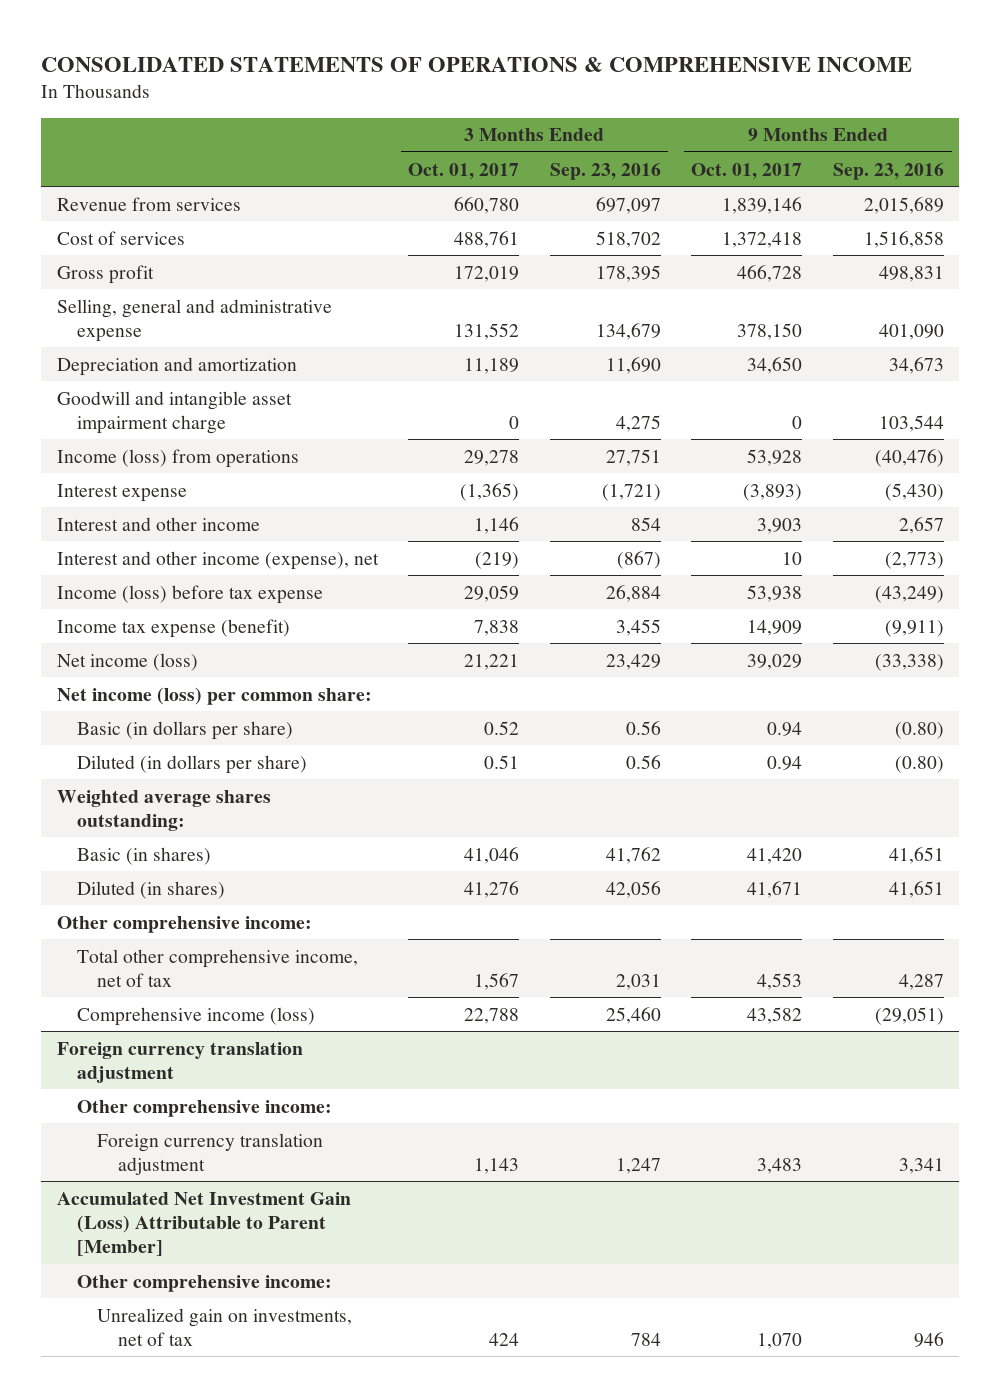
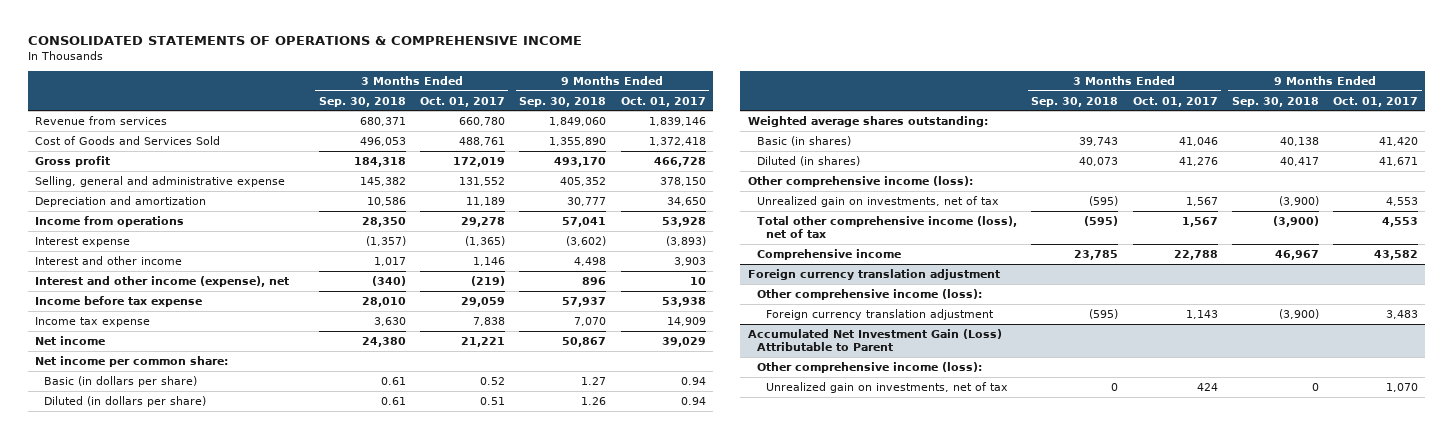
- | 3 Months Ended Oct. 01, 2017 | 3 Months Ended Sep. 23, 2016 | 9 Months Ended Oct. 01, 2017 | 9 Months Ended Sep. 23, 2016
+ | 3 Months Ended Sep. 30, 2018 | 3 Months Ended Oct. 01, 2017 | 9 Months Ended Sep. 30, 2018 | 9 Months Ended Oct. 01, 2017
- Cost of services | 488,761 | 518,702 | 1,372,418 | 1,516,858
+ Cost of Goods and Services Sold | 496,053 | 488,761 | 1,355,890 | 1,372,418
- Goodwill and intangible asset impairment charge | 0 | 4,275 | 0 | 103,544
- Income (loss) from operations | 29,278 | 27,751 | 53,928 | (40,476)
+ Income from operations | 28,350 | 29,278 | 57,041 | 53,928
- Income (loss) before tax expense | 29,059 | 26,884 | 53,938 | (43,249)
- Income tax expense (benefit) | 7,838 | 3,455 | 14,909 | (9,911)
- Net income (loss) | 21,221 | 23,429 | 39,029 | (33,338)
- Net income (loss) per common share:
+ Income before tax expense | 28,010 | 29,059 | 57,937 | 53,938
+ Income tax expense | 3,630 | 7,838 | 7,070 | 14,909
+ Net income | 24,380 | 21,221 | 50,867 | 39,029
+ Net income per common share:
- Other comprehensive income:
- Total other comprehensive income, net of tax | 1,567 | 2,031 | 4,553 | 4,287
- Comprehensive income (loss) | 22,788 | 25,460 | 43,582 | (29,051)
+ Other comprehensive income (loss):
+ Unrealized gain on investments, net of tax | (595) | 1,567 | (3,900) | 4,553
+ Total other comprehensive income (loss), net of tax | (595) | 1,567 | (3,900) | 4,553
+ Comprehensive income | 23,785 | 22,788 | 46,967 | 43,582
@ Foreign currency translation adjustment
- Other comprehensive income:
+ Other comprehensive income (loss):
- Accumulated Net Investment Gain (Loss) Attributable to Parent [Member]
- Other comprehensive income:
+ Accumulated Net Investment Gain (Loss) Attributable to Parent
+ Other comprehensive income (loss):

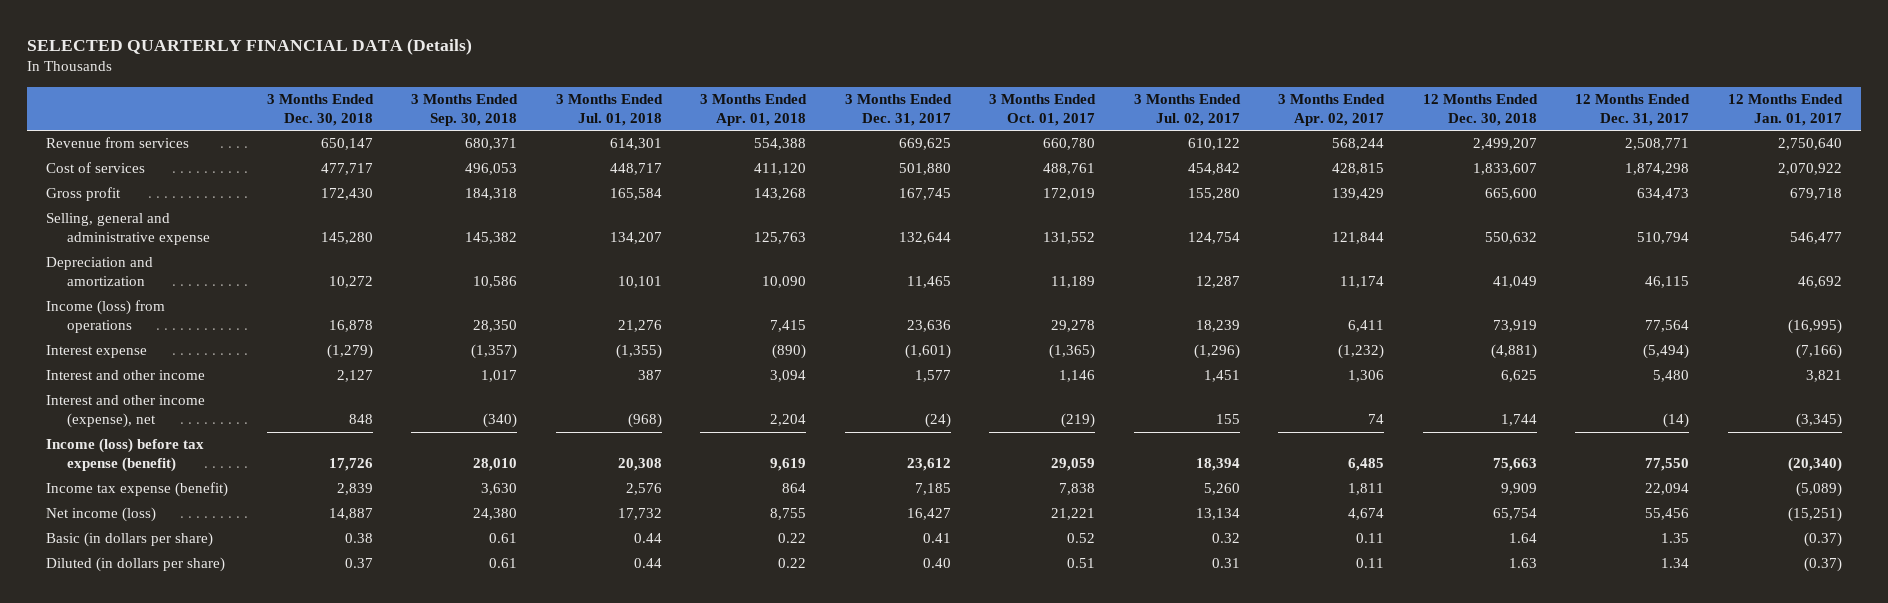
- CONSOLIDATED STATEMENTS OF OPERATIONS & COMPREHENSIVE INCOME
+ SELECTED QUARTERLY FINANCIAL DATA (Details)
- | 3 Months Ended Sep. 30, 2018 | 3 Months Ended Oct. 01, 2017 | 9 Months Ended Sep. 30, 2018 | 9 Months Ended Oct. 01, 2017
+ | 3 Months Ended Dec. 30, 2018 | 3 Months Ended Sep. 30, 2018 | 3 Months Ended Jul. 01, 2018 | 3 Months Ended Apr. 01, 2018 | 3 Months Ended Dec. 31, 2017 | 3 Months Ended Oct. 01, 2017 | 3 Months Ended Jul. 02, 2017 | 3 Months Ended Apr. 02, 2017 | 12 Months Ended Dec. 30, 2018 | 12 Months Ended Dec. 31, 2017 | 12 Months Ended Jan. 01, 2017
- Cost of Goods and Services Sold | 496,053 | 488,761 | 1,355,890 | 1,372,418
+ Cost of services | 477,717 | 496,053 | 448,717 | 411,120 | 501,880 | 488,761 | 454,842 | 428,815 | 1,833,607 | 1,874,298 | 2,070,922
- Income from operations | 28,350 | 29,278 | 57,041 | 53,928
+ Income (loss) from operations | 16,878 | 28,350 | 21,276 | 7,415 | 23,636 | 29,278 | 18,239 | 6,411 | 73,919 | 77,564 | (16,995)
- Income before tax expense | 28,010 | 29,059 | 57,937 | 53,938
- Income tax expense | 3,630 | 7,838 | 7,070 | 14,909
- Net income | 24,380 | 21,221 | 50,867 | 39,029
- Net income per common share:
+ Income (loss) before tax expense (benefit) | 17,726 | 28,010 | 20,308 | 9,619 | 23,612 | 29,059 | 18,394 | 6,485 | 75,663 | 77,550 | (20,340)
+ Income tax expense (benefit) | 2,839 | 3,630 | 2,576 | 864 | 7,185 | 7,838 | 5,260 | 1,811 | 9,909 | 22,094 | (5,089)
+ Net income (loss) | 14,887 | 24,380 | 17,732 | 8,755 | 16,427 | 21,221 | 13,134 | 4,674 | 65,754 | 55,456 | (15,251)
- Weighted average shares outstanding:
- Basic (in shares) | 39,743 | 41,046 | 40,138 | 41,420
- Diluted (in shares) | 40,073 | 41,276 | 40,417 | 41,671
- Other comprehensive income (loss):
- Unrealized gain on investments, net of tax | (595) | 1,567 | (3,900) | 4,553
- Total other comprehensive income (loss), net of tax | (595) | 1,567 | (3,900) | 4,553
- Comprehensive income | 23,785 | 22,788 | 46,967 | 43,582
- Foreign currency translation adjustment
- Other comprehensive income (loss):
- Foreign currency translation adjustment | (595) | 1,143 | (3,900) | 3,483
- Accumulated Net Investment Gain (Loss) Attributable to Parent
- Other comprehensive income (loss):
- Unrealized gain on investments, net of tax | 0 | 424 | 0 | 1,070

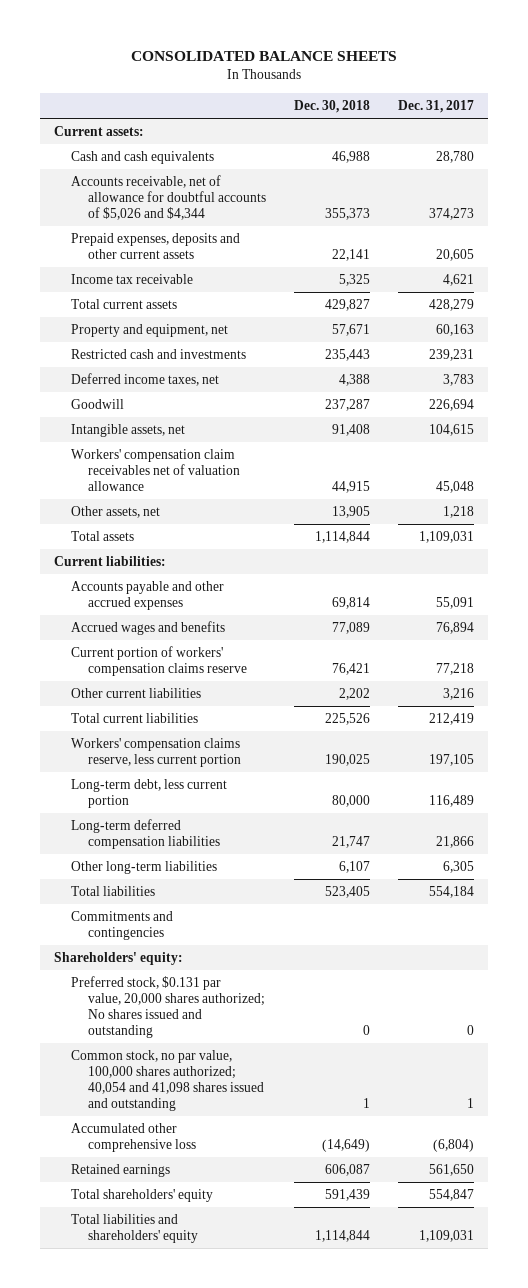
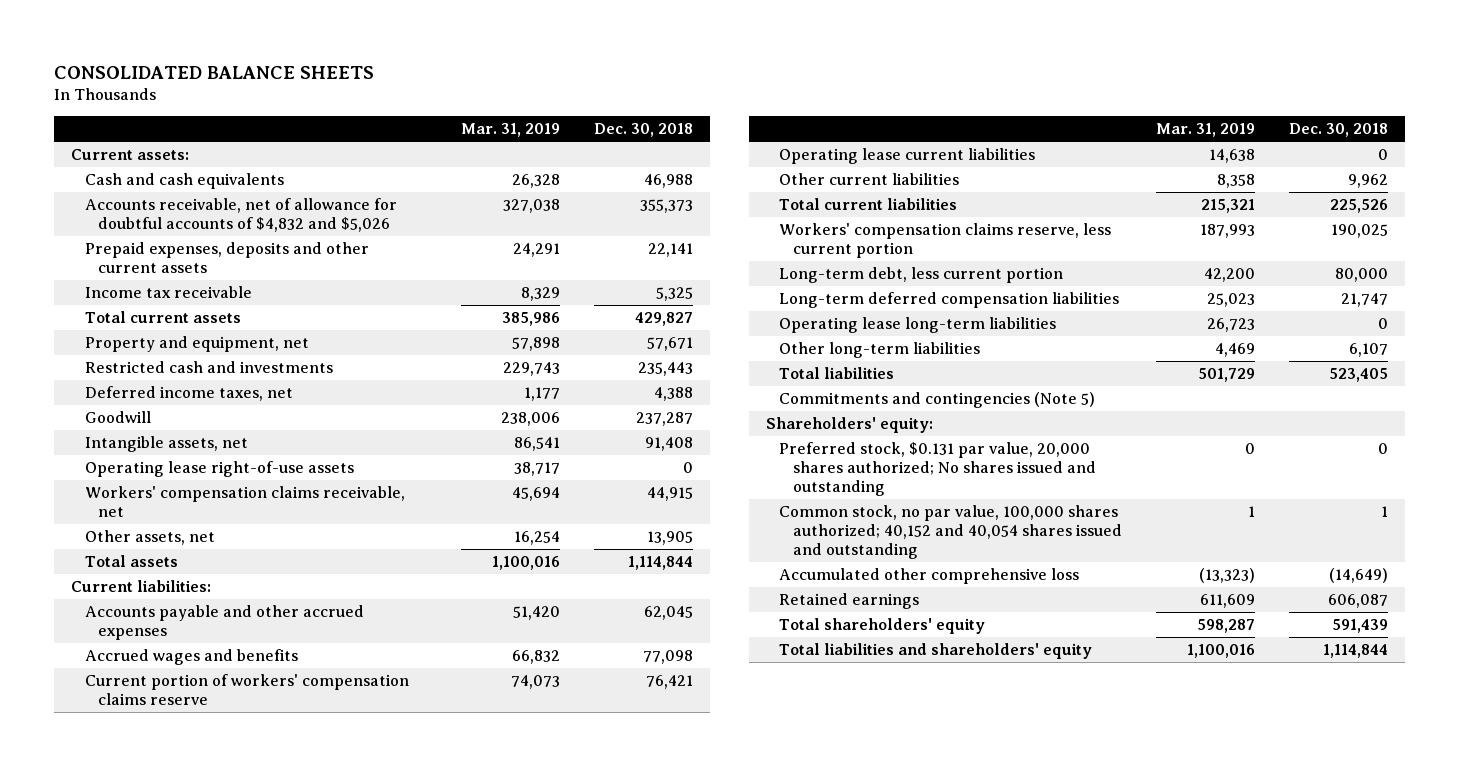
- | Dec. 30, 2018 | Dec. 31, 2017
+ | Mar. 31, 2019 | Dec. 30, 2018
- Accounts receivable, net of allowance for doubtful accounts of $5,026 and $4,344 | 355,373 | 374,273
+ Accounts receivable, net of allowance for doubtful accounts of $4,832 and $5,026 | 327,038 | 355,373
- Workers' compensation claim receivables net of valuation allowance | 44,915 | 45,048
+ Operating lease right-of-use assets | 38,717 | 0
+ Workers' compensation claims receivable, net | 45,694 | 44,915
- Accounts payable and other accrued expenses | 69,814 | 55,091
- Accrued wages and benefits | 77,089 | 76,894
+ Accounts payable and other accrued expenses | 51,420 | 62,045
+ Accrued wages and benefits | 66,832 | 77,098
- Other current liabilities | 2,202 | 3,216
+ Operating lease current liabilities | 14,638 | 0
+ Other current liabilities | 8,358 | 9,962
+ Operating lease long-term liabilities | 26,723 | 0
- Commitments and contingencies
+ Commitments and contingencies (Note 5)
- Common stock, no par value, 100,000 shares authorized; 40,054 and 41,098 shares issued and outstanding | 1 | 1
+ Common stock, no par value, 100,000 shares authorized; 40,152 and 40,054 shares issued and outstanding | 1 | 1

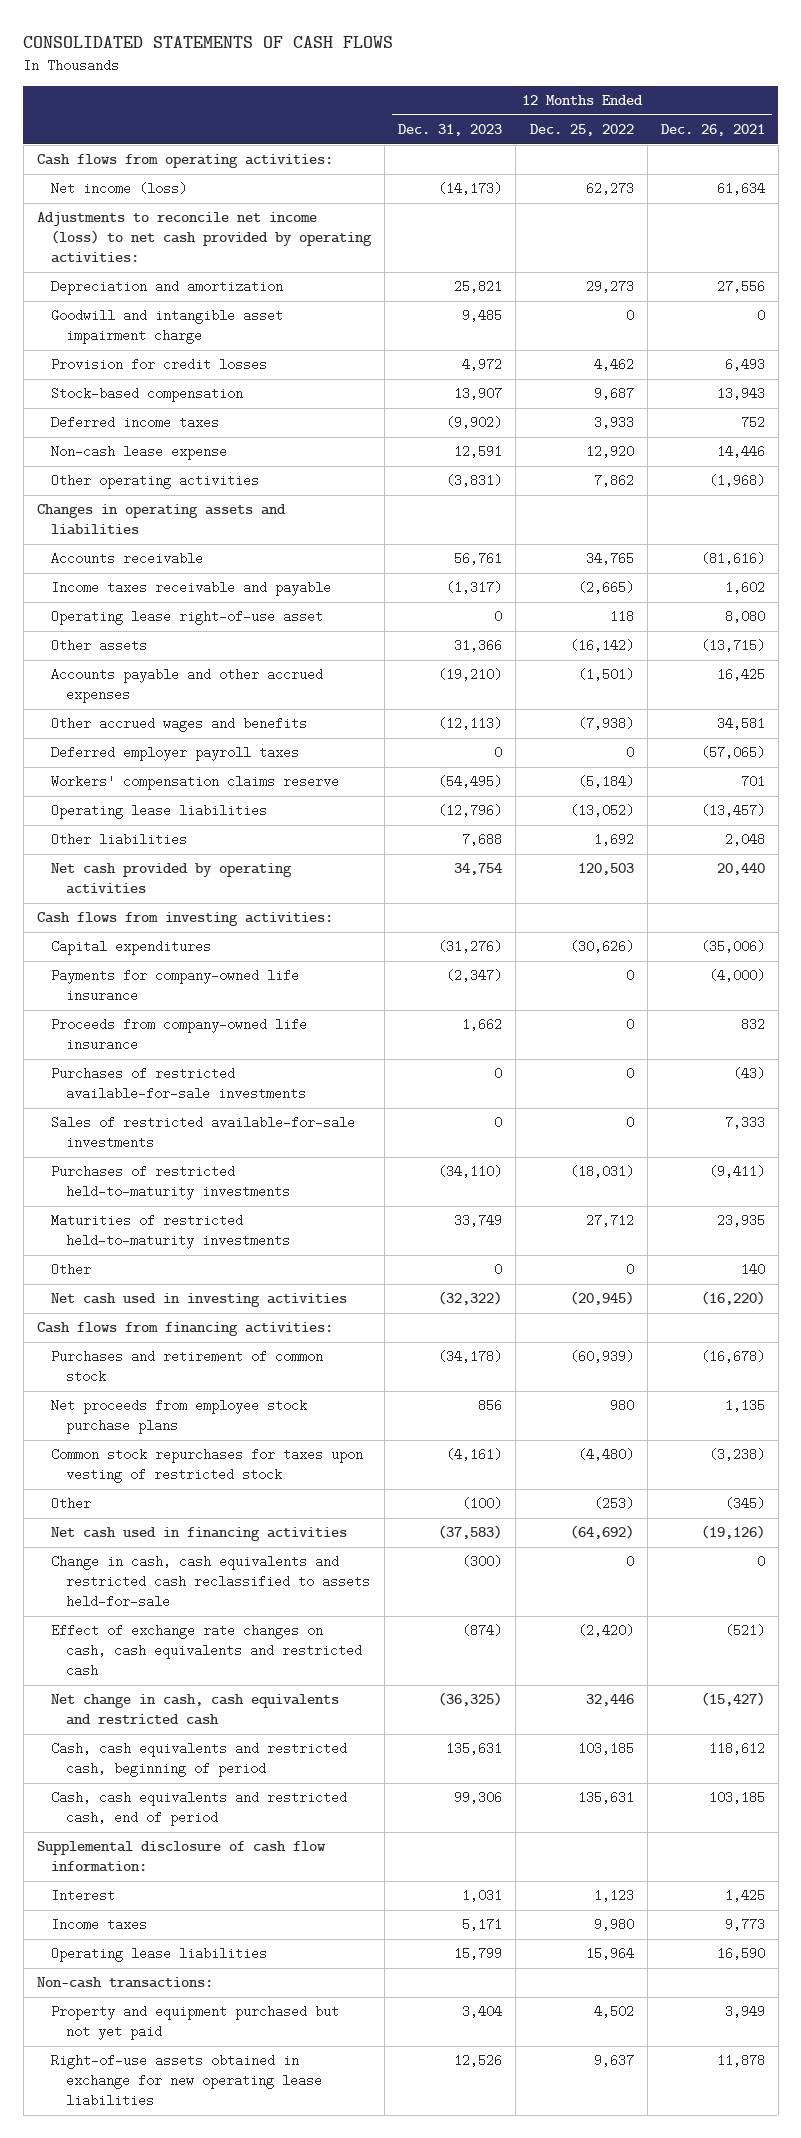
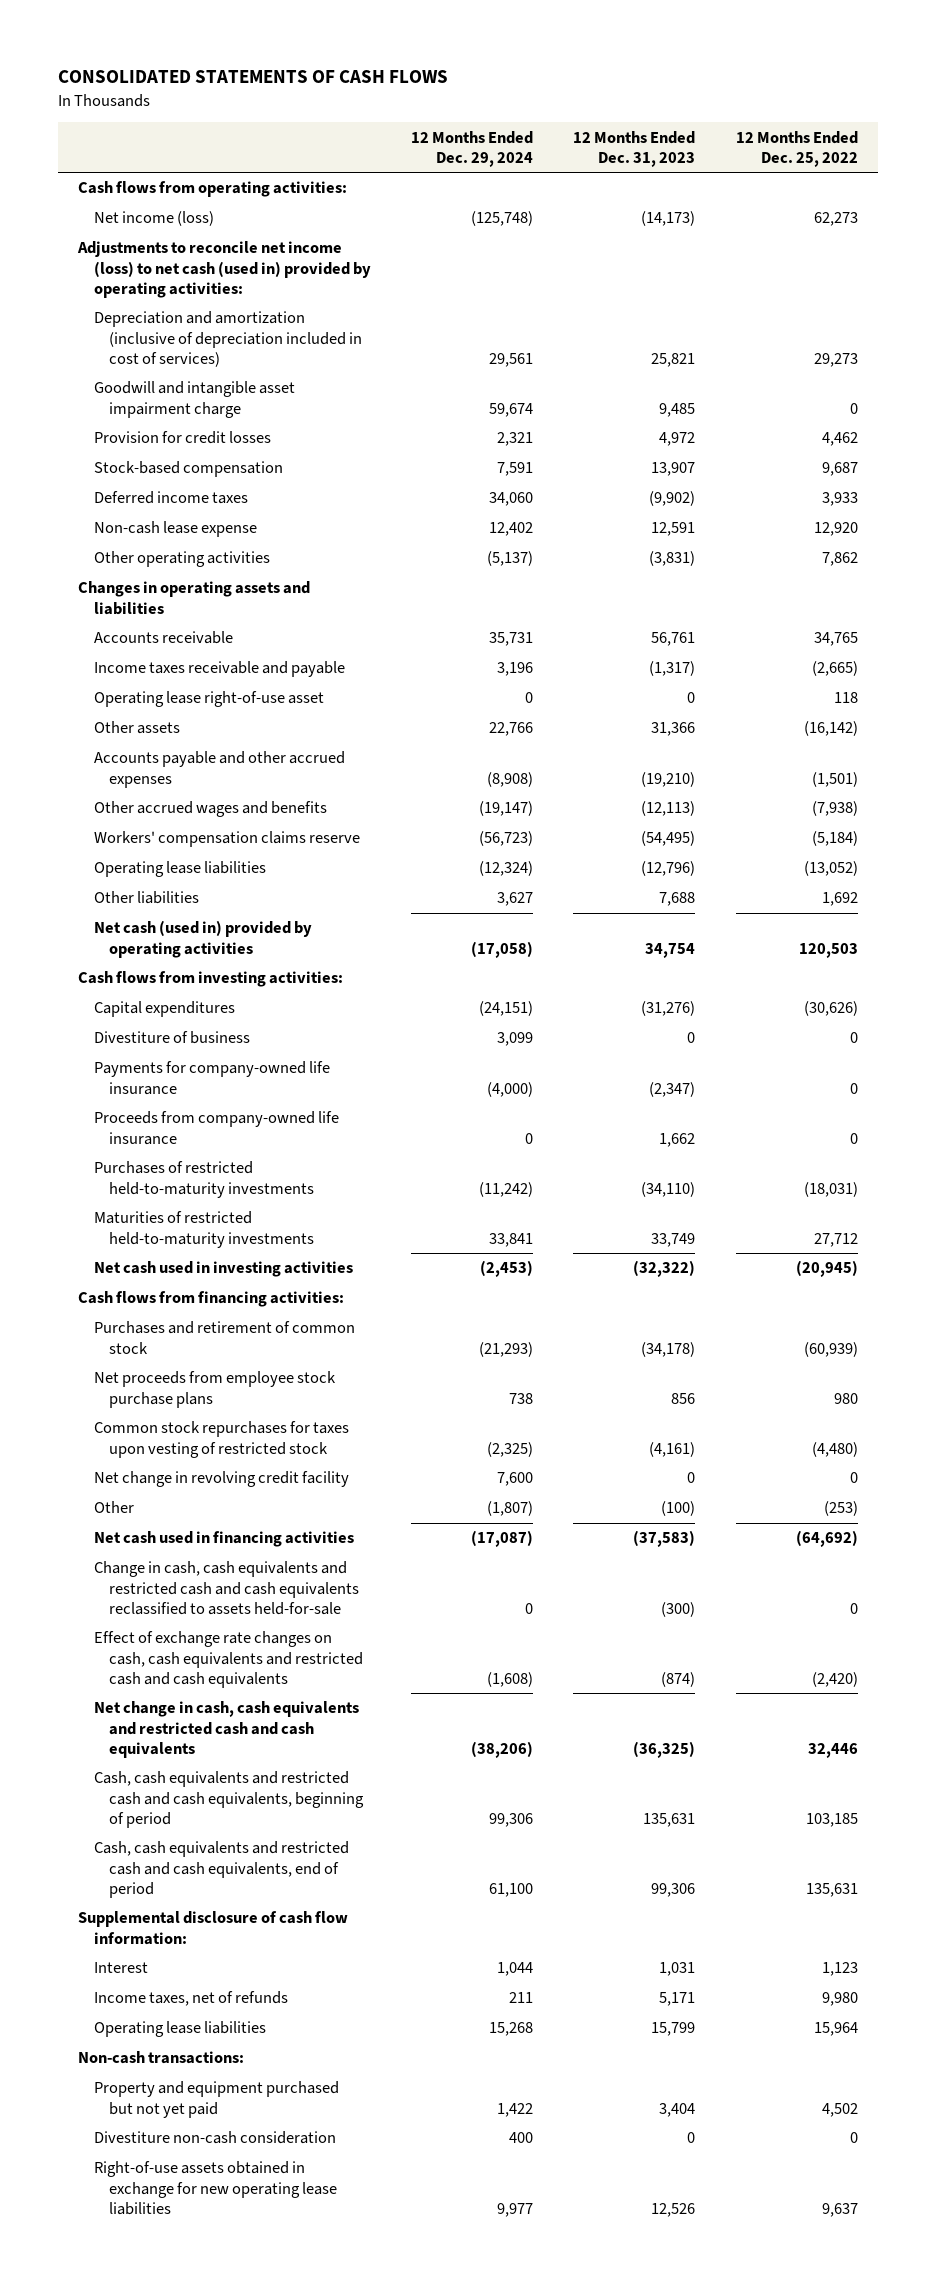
- | 12 Months Ended Dec. 31, 2023 | 12 Months Ended Dec. 25, 2022 | 12 Months Ended Dec. 26, 2021
+ | 12 Months Ended Dec. 29, 2024 | 12 Months Ended Dec. 31, 2023 | 12 Months Ended Dec. 25, 2022
- Adjustments to reconcile net income (loss) to net cash provided by operating activities:
- Depreciation and amortization | 25,821 | 29,273 | 27,556
+ Adjustments to reconcile net income (loss) to net cash (used in) provided by operating activities:
+ Depreciation and amortization (inclusive of depreciation included in cost of services) | 29,561 | 25,821 | 29,273
- Deferred employer payroll taxes | 0 | 0 | (57,065)
- Net cash provided by operating activities | 34,754 | 120,503 | 20,440
+ Net cash (used in) provided by operating activities | (17,058) | 34,754 | 120,503
+ Divestiture of business | 3,099 | 0 | 0
- Purchases of restricted available-for-sale investments | 0 | 0 | (43)
- Sales of restricted available-for-sale investments | 0 | 0 | 7,333
- Other | 0 | 0 | 140
+ Net change in revolving credit facility | 7,600 | 0 | 0
- Change in cash, cash equivalents and restricted cash reclassified to assets held-for-sale | (300) | 0 | 0
- Effect of exchange rate changes on cash, cash equivalents and restricted cash | (874) | (2,420) | (521)
- Net change in cash, cash equivalents and restricted cash | (36,325) | 32,446 | (15,427)
- Cash, cash equivalents and restricted cash, beginning of period | 135,631 | 103,185 | 118,612
- Cash, cash equivalents and restricted cash, end of period | 99,306 | 135,631 | 103,185
+ Change in cash, cash equivalents and restricted cash and cash equivalents reclassified to assets held-for-sale | 0 | (300) | 0
+ Effect of exchange rate changes on cash, cash equivalents and restricted cash and cash equivalents | (1,608) | (874) | (2,420)
+ Net change in cash, cash equivalents and restricted cash and cash equivalents | (38,206) | (36,325) | 32,446
+ Cash, cash equivalents and restricted cash and cash equivalents, beginning of period | 99,306 | 135,631 | 103,185
+ Cash, cash equivalents and restricted cash and cash equivalents, end of period | 61,100 | 99,306 | 135,631
- Income taxes | 5,171 | 9,980 | 9,773
+ Income taxes, net of refunds | 211 | 5,171 | 9,980
+ Divestiture non-cash consideration | 400 | 0 | 0

